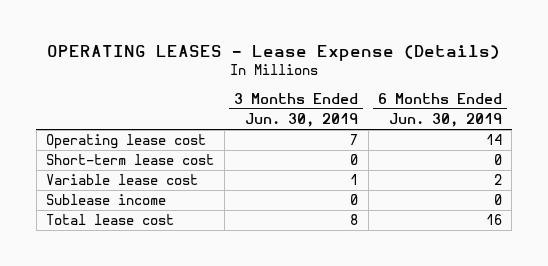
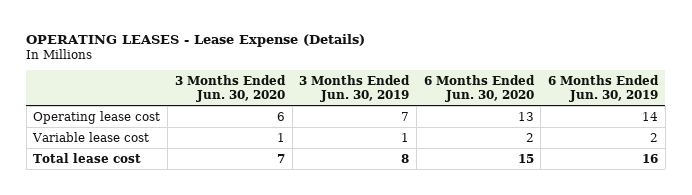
- | 3 Months Ended Jun. 30, 2019 | 6 Months Ended Jun. 30, 2019
+ | 3 Months Ended Jun. 30, 2020 | 3 Months Ended Jun. 30, 2019 | 6 Months Ended Jun. 30, 2020 | 6 Months Ended Jun. 30, 2019
- Short-term lease cost | 0 | 0
- Sublease income | 0 | 0

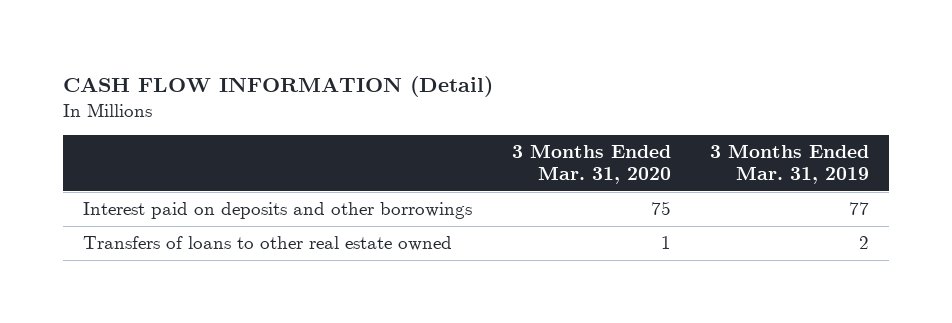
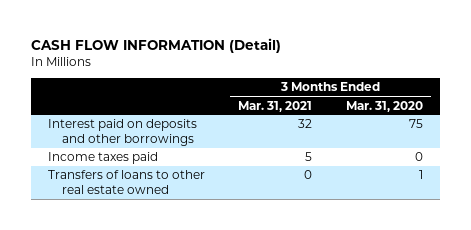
- | 3 Months Ended Mar. 31, 2020 | 3 Months Ended Mar. 31, 2019
+ | 3 Months Ended Mar. 31, 2021 | 3 Months Ended Mar. 31, 2020
+ Income taxes paid | 5 | 0

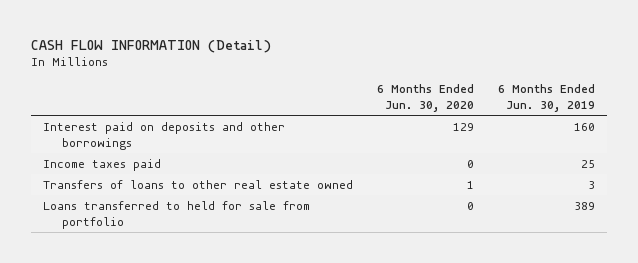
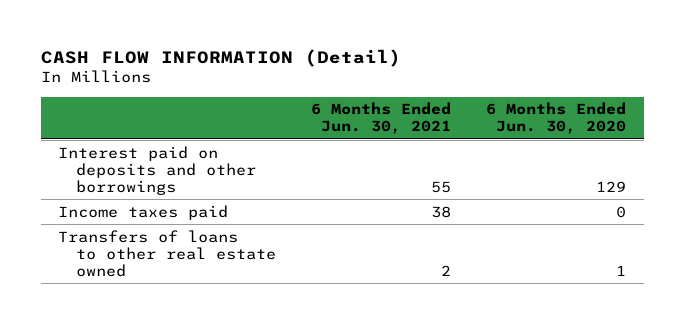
- | 6 Months Ended Jun. 30, 2020 | 6 Months Ended Jun. 30, 2019
+ | 6 Months Ended Jun. 30, 2021 | 6 Months Ended Jun. 30, 2020
- Loans transferred to held for sale from portfolio | 0 | 389

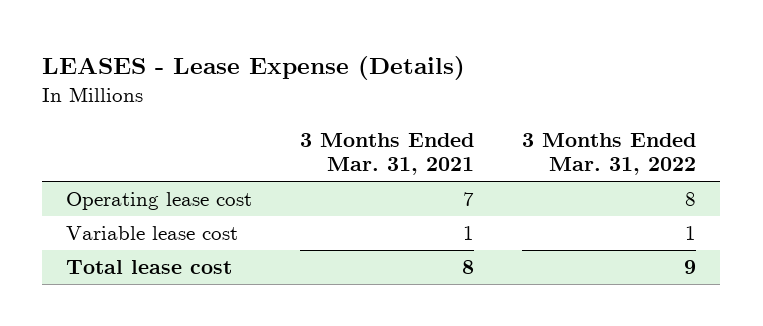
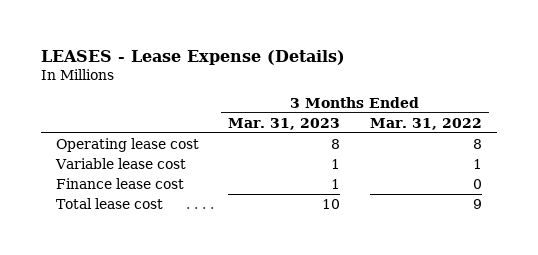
- | 3 Months Ended Mar. 31, 2021 | 3 Months Ended Mar. 31, 2022
+ | 3 Months Ended Mar. 31, 2023 | 3 Months Ended Mar. 31, 2022
+ Finance lease cost | 1 | 0

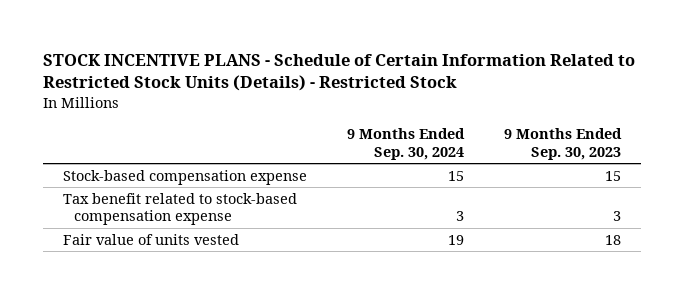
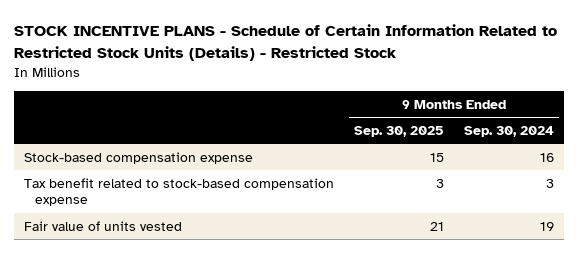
- | 9 Months Ended Sep. 30, 2024 | 9 Months Ended Sep. 30, 2023
+ | 9 Months Ended Sep. 30, 2025 | 9 Months Ended Sep. 30, 2024
- Stock-based compensation expense | 15 | 15
+ Stock-based compensation expense | 15 | 16

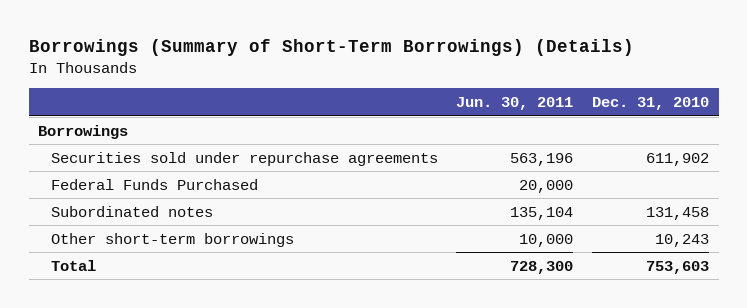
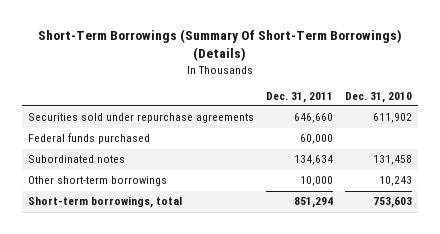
- Borrowings (Summary of Short-Term Borrowings) (Details)
+ Short-Term Borrowings (Summary Of Short-Term Borrowings) (Details)
- | Jun. 30, 2011 | Dec. 31, 2010
+ | Dec. 31, 2011 | Dec. 31, 2010
- Borrowings
- Federal Funds Purchased | 20,000 |
+ Federal funds purchased | 60,000 |
- Total | 728,300 | 753,603
+ Short-term borrowings, total | 851,294 | 753,603

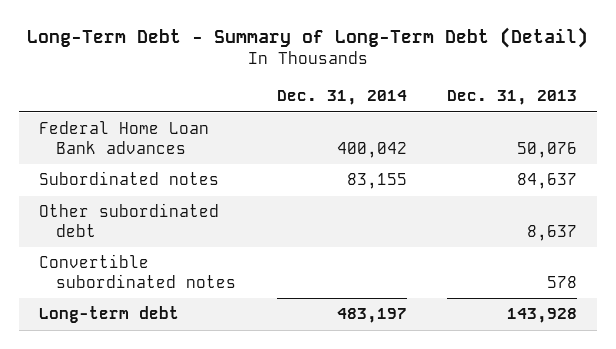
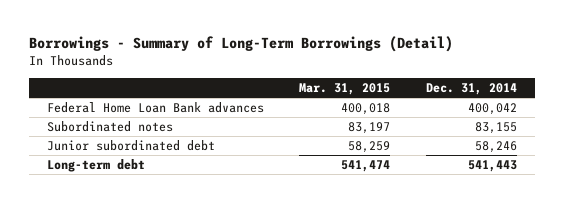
- Long-Term Debt - Summary of Long-Term Debt (Detail)
+ Borrowings - Summary of Long-Term Borrowings (Detail)
- | Dec. 31, 2014 | Dec. 31, 2013
+ | Mar. 31, 2015 | Dec. 31, 2014
- Other subordinated debt | | 8,637
- Convertible subordinated notes | | 578
- Long-term debt | 483,197 | 143,928
+ Junior subordinated debt | 58,259 | 58,246
+ Long-term debt | 541,474 | 541,443

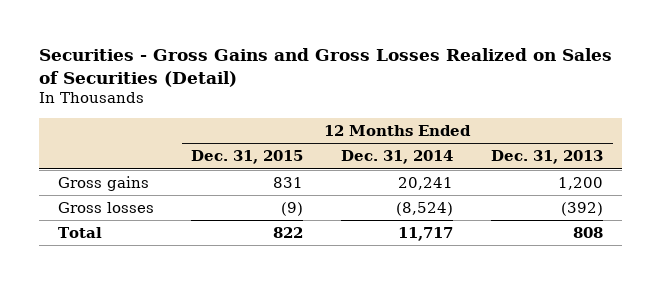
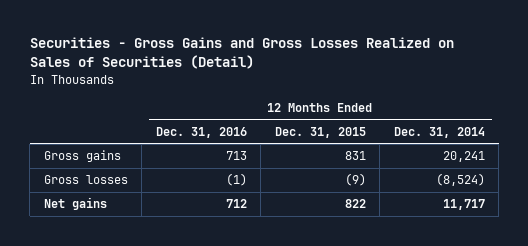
- | 12 Months Ended Dec. 31, 2015 | 12 Months Ended Dec. 31, 2014 | 12 Months Ended Dec. 31, 2013
+ | 12 Months Ended Dec. 31, 2016 | 12 Months Ended Dec. 31, 2015 | 12 Months Ended Dec. 31, 2014
- Total | 822 | 11,717 | 808
+ Net gains | 712 | 822 | 11,717

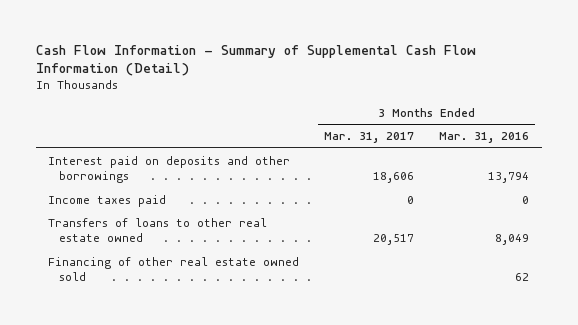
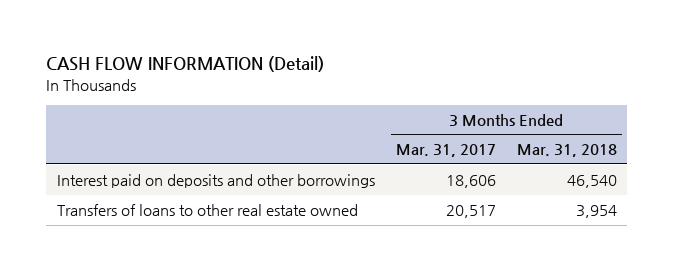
- Cash Flow Information - Summary of Supplemental Cash Flow Information (Detail)
+ CASH FLOW INFORMATION (Detail)
- | 3 Months Ended Mar. 31, 2017 | 3 Months Ended Mar. 31, 2016
+ | 3 Months Ended Mar. 31, 2017 | 3 Months Ended Mar. 31, 2018
- Income taxes paid | 0 | 0
- Financing of other real estate owned sold | | 62

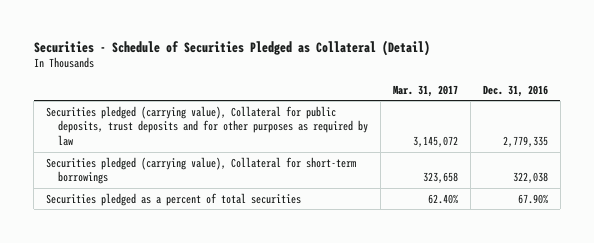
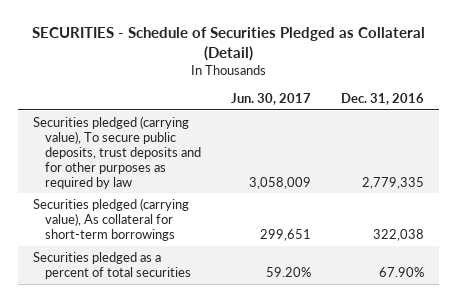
- Securities - Schedule of Securities Pledged as Collateral (Detail)
+ SECURITIES - Schedule of Securities Pledged as Collateral (Detail)
- | Mar. 31, 2017 | Dec. 31, 2016
+ | Jun. 30, 2017 | Dec. 31, 2016
- Securities pledged (carrying value), Collateral for public deposits, trust deposits and for other purposes as required by law | 3,145,072 | 2,779,335
- Securities pledged (carrying value), Collateral for short-term borrowings | 323,658 | 322,038
+ Securities pledged (carrying value), To secure public deposits, trust deposits and for other purposes as required by law | 3,058,009 | 2,779,335
+ Securities pledged (carrying value), As collateral for short-term borrowings | 299,651 | 322,038

